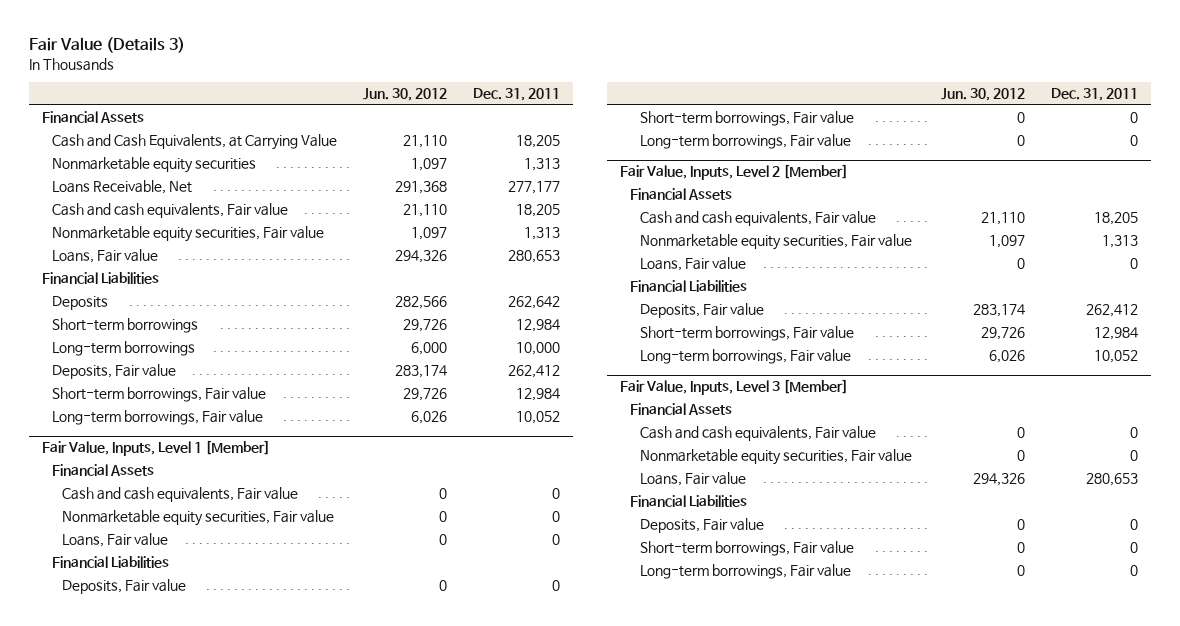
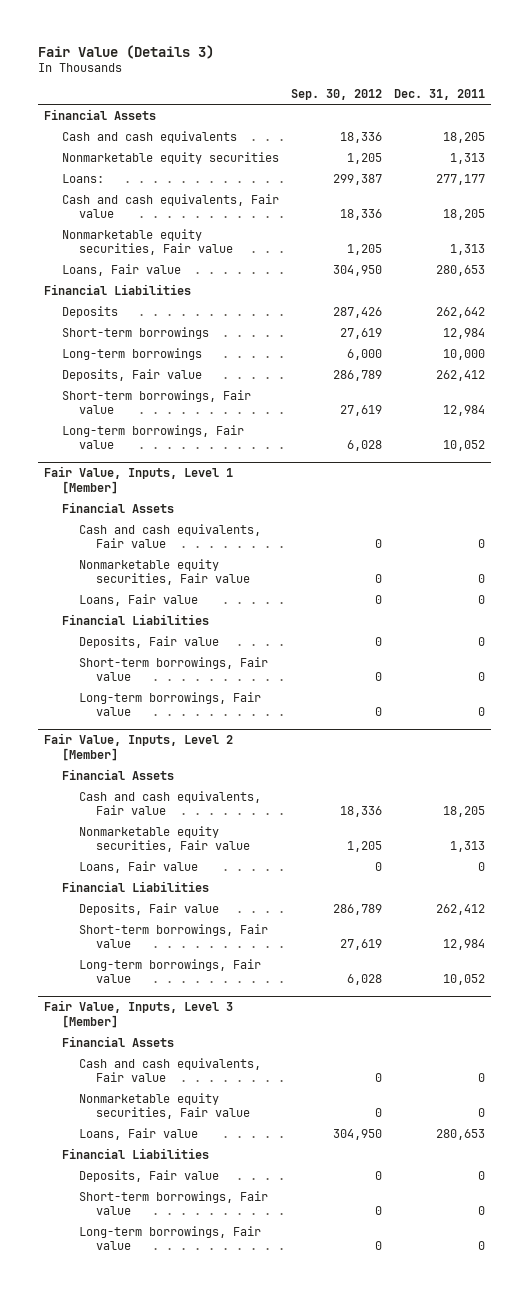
- | Jun. 30, 2012 | Dec. 31, 2011
+ | Sep. 30, 2012 | Dec. 31, 2011
- Cash and Cash Equivalents, at Carrying Value | 21,110 | 18,205
+ Cash and cash equivalents | 18,336 | 18,205
- Loans Receivable, Net | 291,368 | 277,177
+ Loans: | 299,387 | 277,177

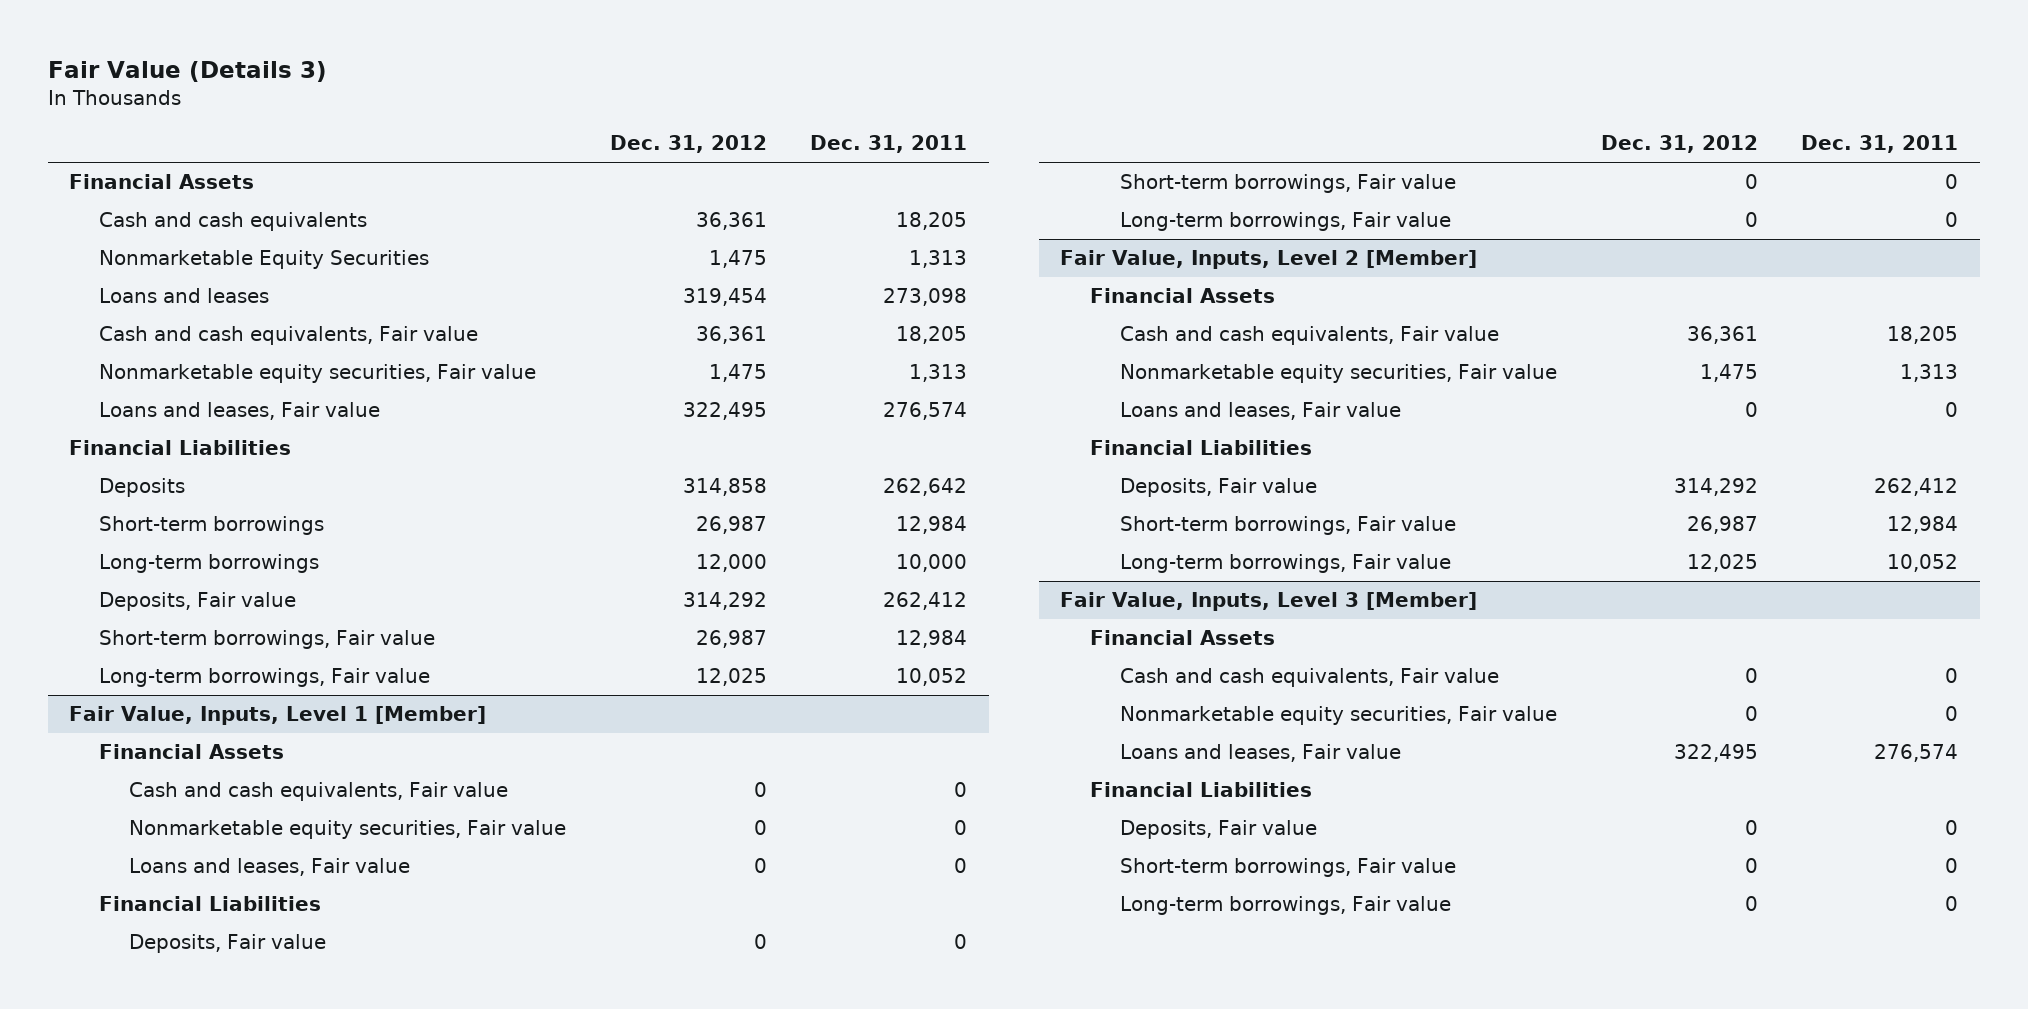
- | Sep. 30, 2012 | Dec. 31, 2011
+ | Dec. 31, 2012 | Dec. 31, 2011
- Nonmarketable equity securities | 1,205 | 1,313
- Loans: | 299,387 | 277,177
+ Nonmarketable Equity Securities | 1,475 | 1,313
+ Loans and leases | 319,454 | 273,098
- Loans, Fair value | 304,950 | 280,653
+ Loans and leases, Fair value | 322,495 | 276,574
@ Fair Value, Inputs, Level 1 [Member]
- Loans, Fair value | 0 | 0
+ Loans and leases, Fair value | 0 | 0
@ Fair Value, Inputs, Level 2 [Member]
- Loans, Fair value | 0 | 0
+ Loans and leases, Fair value | 0 | 0
@ Fair Value, Inputs, Level 3 [Member]
- Loans, Fair value | 304,950 | 280,653
+ Loans and leases, Fair value | 322,495 | 276,574

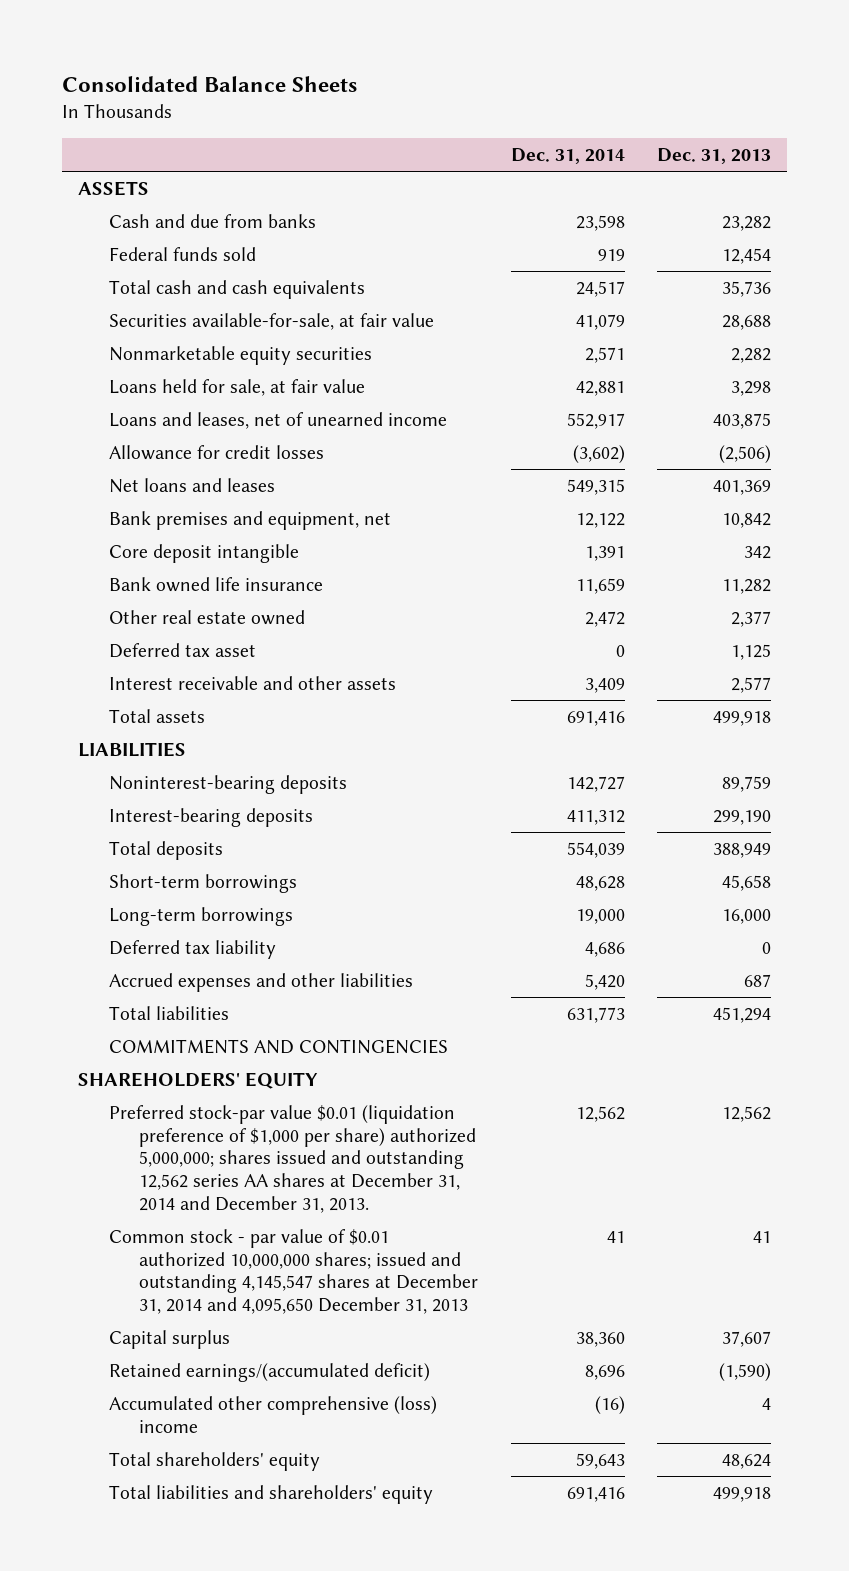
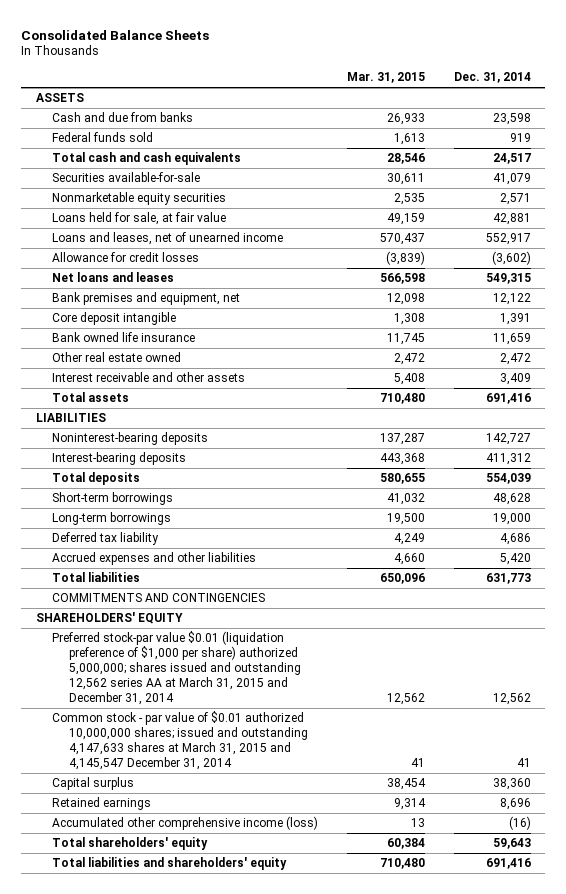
- | Dec. 31, 2014 | Dec. 31, 2013
+ | Mar. 31, 2015 | Dec. 31, 2014
- Securities available-for-sale, at fair value | 41,079 | 28,688
+ Securities available-for-sale | 30,611 | 41,079
- Deferred tax asset | 0 | 1,125
- Preferred stock-par value $0.01 (liquidation preference of $1,000 per share) authorized 5,000,000; shares issued and outstanding 12,562 series AA shares at December 31, 2014 and December 31, 2013. | 12,562 | 12,562
- Common stock - par value of $0.01 authorized 10,000,000 shares; issued and outstanding 4,145,547 shares at December 31, 2014 and 4,095,650 December 31, 2013 | 41 | 41
+ Preferred stock-par value $0.01 (liquidation preference of $1,000 per share) authorized 5,000,000; shares issued and outstanding 12,562 series AA at March 31, 2015 and December 31, 2014 | 12,562 | 12,562
+ Common stock - par value of $0.01 authorized 10,000,000 shares; issued and outstanding 4,147,633 shares at March 31, 2015 and 4,145,547 December 31, 2014 | 41 | 41
- Retained earnings/(accumulated deficit) | 8,696 | (1,590)
- Accumulated other comprehensive (loss) income | (16) | 4
+ Retained earnings | 9,314 | 8,696
+ Accumulated other comprehensive income (loss) | 13 | (16)

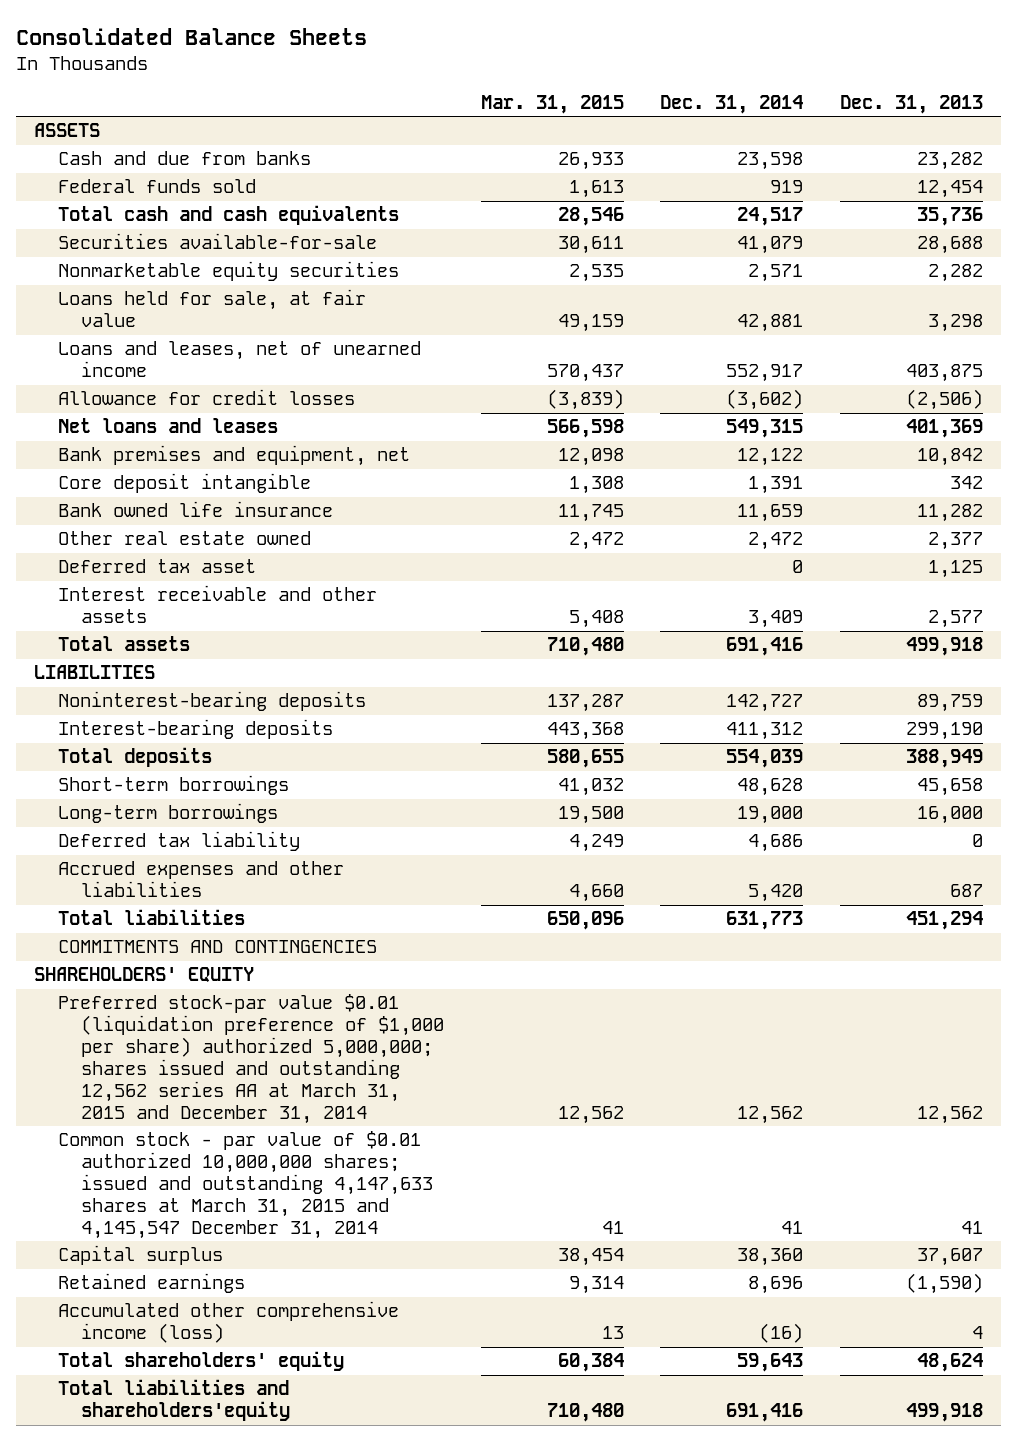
- | Mar. 31, 2015 | Dec. 31, 2014
+ | Mar. 31, 2015 | Dec. 31, 2014 | Dec. 31, 2013
+ Deferred tax asset | | 0 | 1,125
- Total liabilities and shareholders' equity | 710,480 | 691,416
+ Total liabilities and shareholders'equity | 710,480 | 691,416 | 499,918

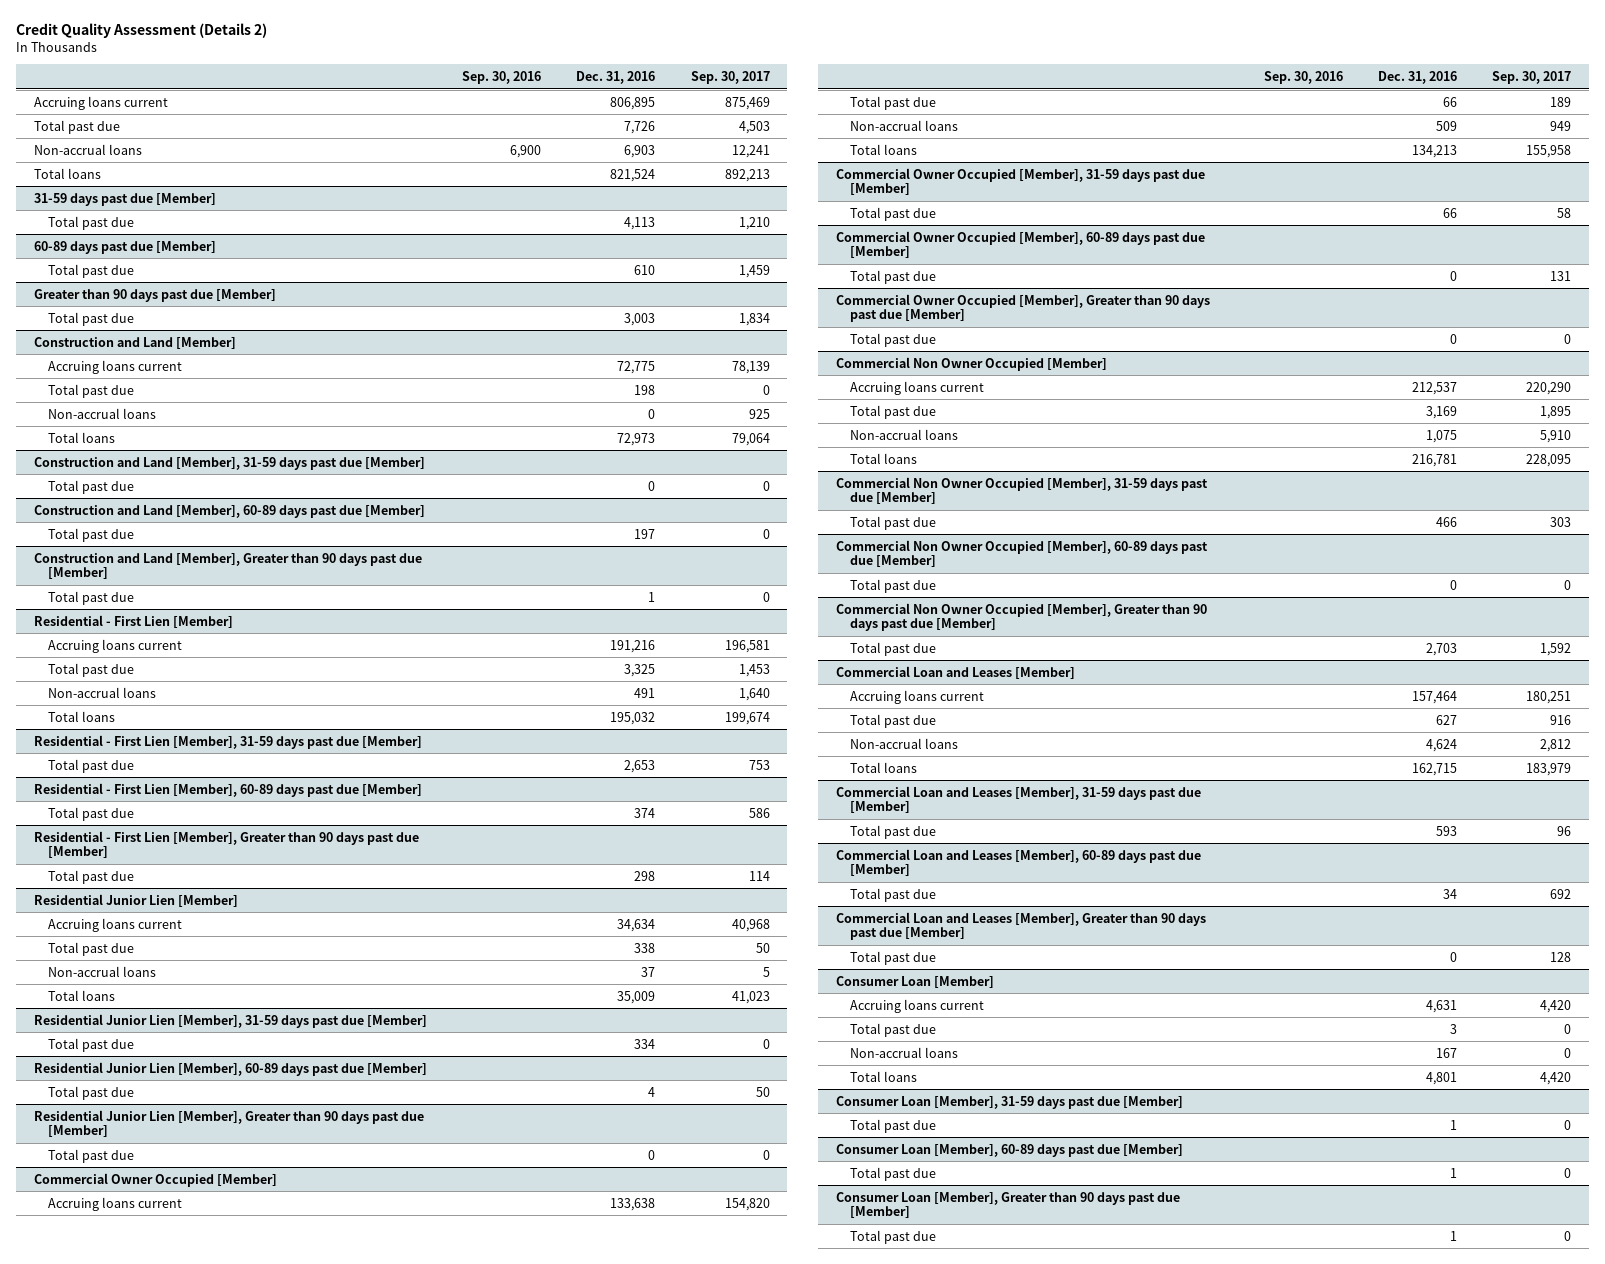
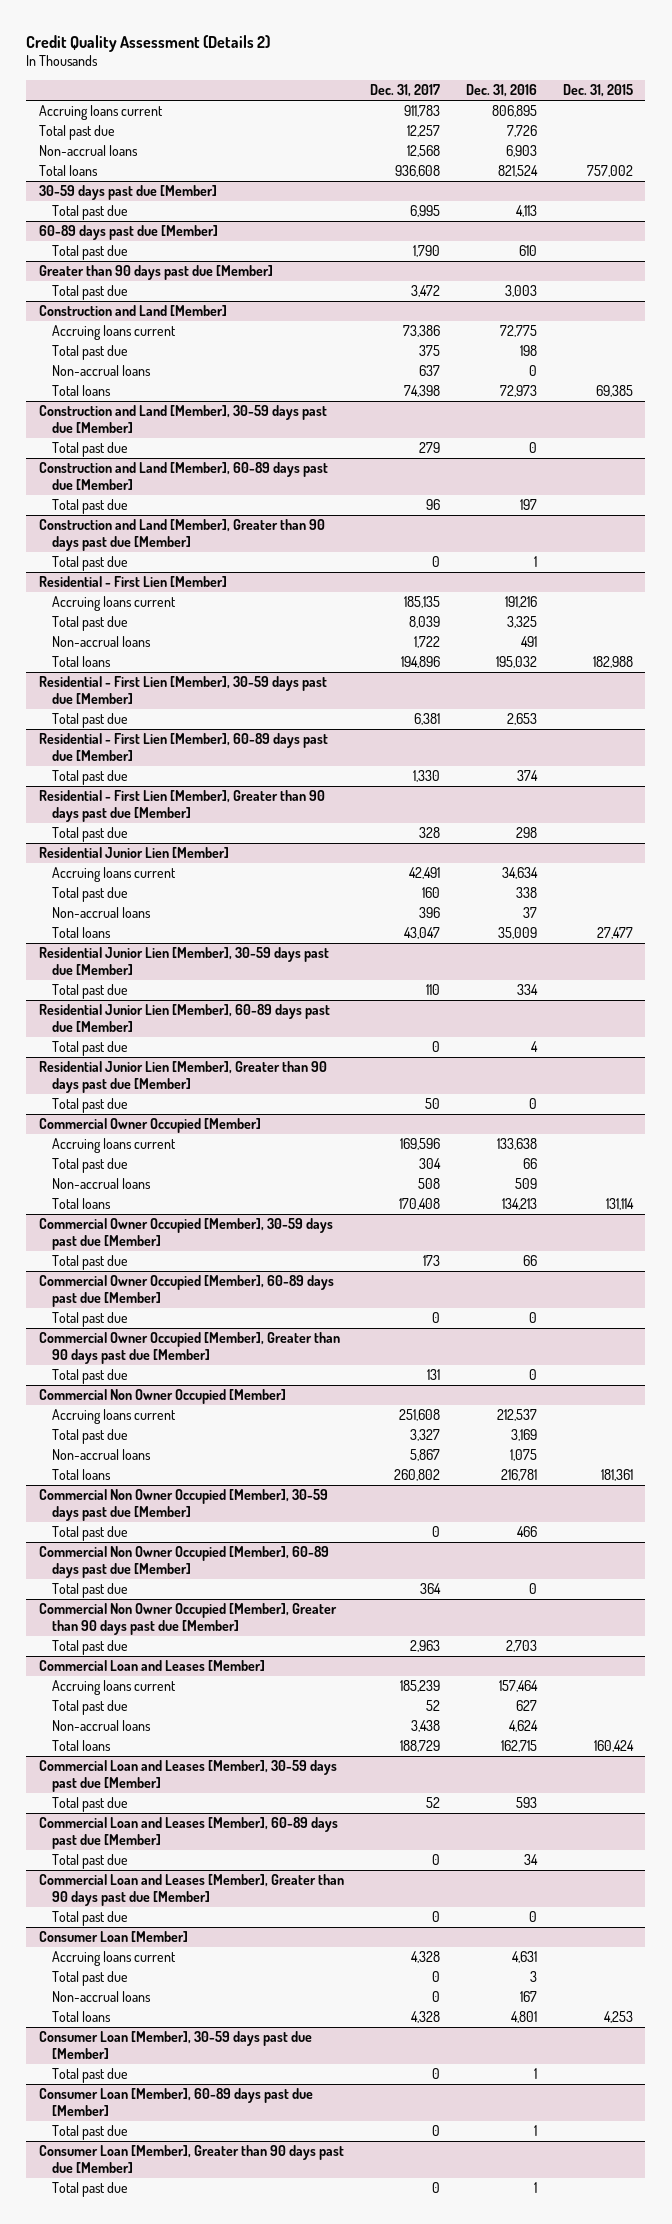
- | Sep. 30, 2016 | Dec. 31, 2016 | Sep. 30, 2017
+ | Dec. 31, 2017 | Dec. 31, 2016 | Dec. 31, 2015
- 31-59 days past due [Member]
+ 30-59 days past due [Member]
- Construction and Land [Member], 31-59 days past due [Member]
+ Construction and Land [Member], 30-59 days past due [Member]
- Residential - First Lien [Member], 31-59 days past due [Member]
+ Residential - First Lien [Member], 30-59 days past due [Member]
- Residential Junior Lien [Member], 31-59 days past due [Member]
+ Residential Junior Lien [Member], 30-59 days past due [Member]
- Commercial Owner Occupied [Member], 31-59 days past due [Member]
+ Commercial Owner Occupied [Member], 30-59 days past due [Member]
- Commercial Non Owner Occupied [Member], 31-59 days past due [Member]
+ Commercial Non Owner Occupied [Member], 30-59 days past due [Member]
- Commercial Loan and Leases [Member], 31-59 days past due [Member]
+ Commercial Loan and Leases [Member], 30-59 days past due [Member]
- Consumer Loan [Member], 31-59 days past due [Member]
+ Consumer Loan [Member], 30-59 days past due [Member]

